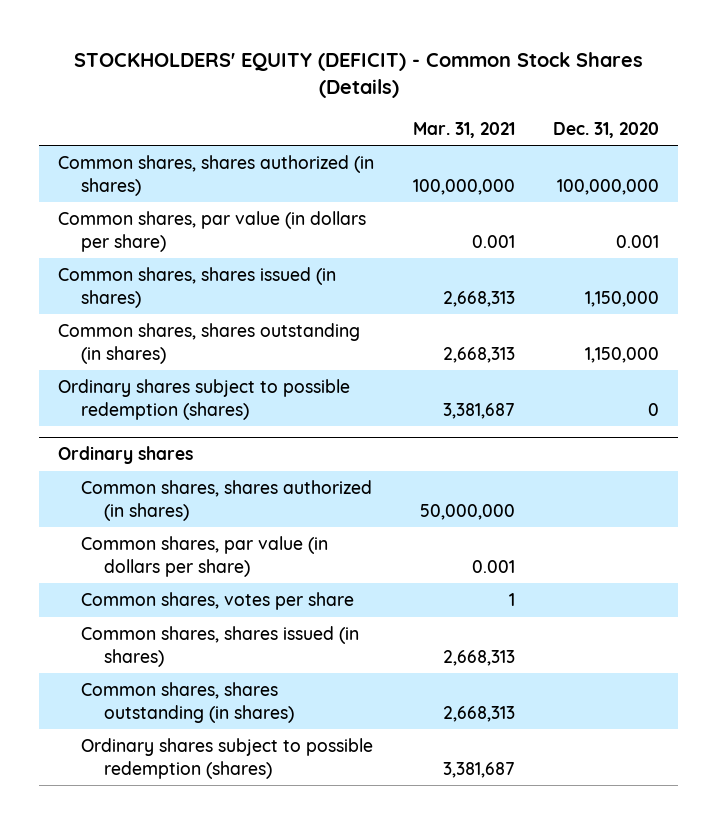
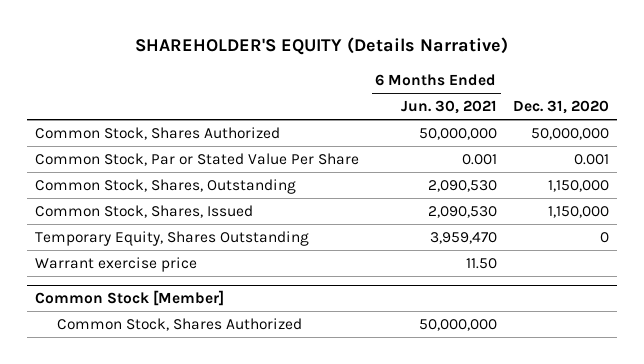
- STOCKHOLDERS' EQUITY (DEFICIT) - Common Stock Shares (Details)
+ SHAREHOLDER'S EQUITY (Details Narrative)
- | Mar. 31, 2021 | Dec. 31, 2020
+ | 6 Months Ended Jun. 30, 2021 | Dec. 31, 2020
- Common shares, shares authorized (in shares) | 100,000,000 | 100,000,000
- Common shares, par value (in dollars per share) | 0.001 | 0.001
- Common shares, shares issued (in shares) | 2,668,313 | 1,150,000
- Common shares, shares outstanding (in shares) | 2,668,313 | 1,150,000
- Ordinary shares subject to possible redemption (shares) | 3,381,687 | 0
- Ordinary shares
- Common shares, shares authorized (in shares) | 50,000,000 |
- Common shares, par value (in dollars per share) | 0.001 |
- Common shares, votes per share | 1 |
- Common shares, shares issued (in shares) | 2,668,313 |
- Common shares, shares outstanding (in shares) | 2,668,313 |
- Ordinary shares subject to possible redemption (shares) | 3,381,687 |
+ Common Stock, Shares Authorized | 50,000,000 | 50,000,000
+ Common Stock, Par or Stated Value Per Share | 0.001 | 0.001
+ Common Stock, Shares, Outstanding | 2,090,530 | 1,150,000
+ Common Stock, Shares, Issued | 2,090,530 | 1,150,000
+ Temporary Equity, Shares Outstanding | 3,959,470 | 0
+ Warrant exercise price | 11.50 |
+ Common Stock [Member]
+ Common Stock, Shares Authorized | 50,000,000 |

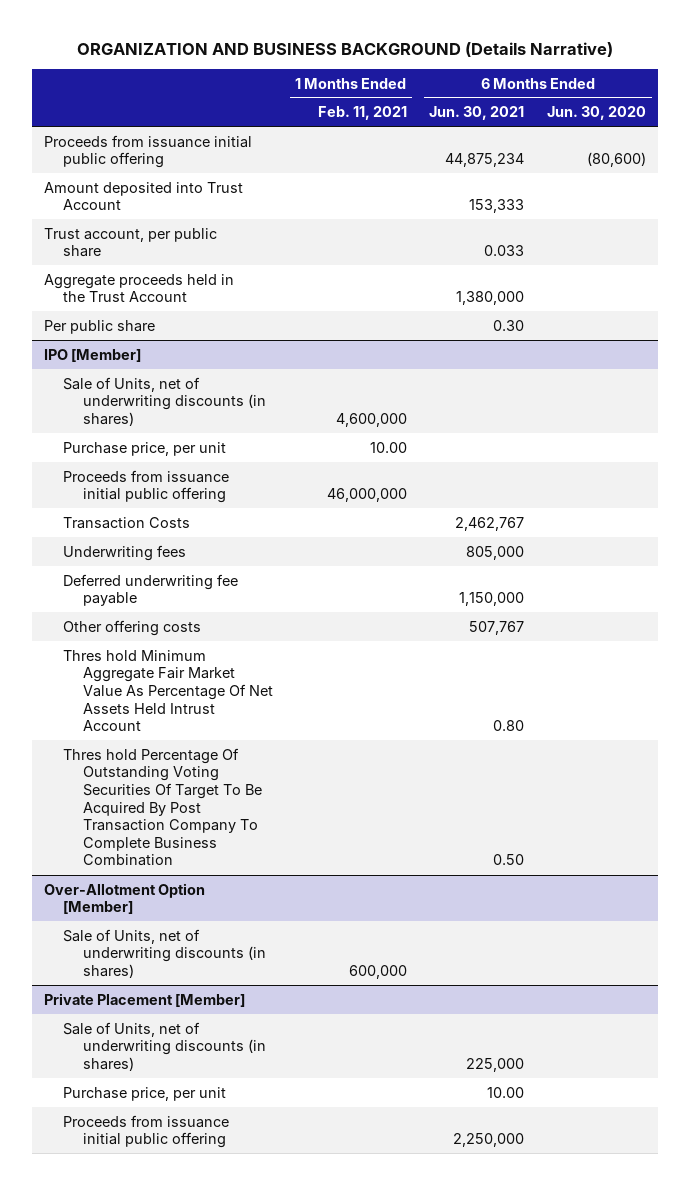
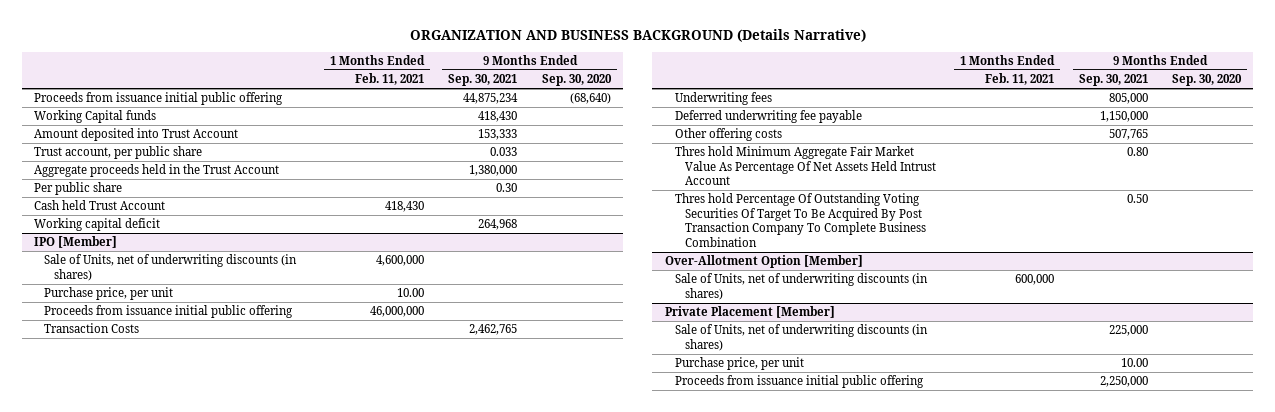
- | 1 Months Ended Feb. 11, 2021 | 6 Months Ended Jun. 30, 2021 | 6 Months Ended Jun. 30, 2020
+ | 1 Months Ended Feb. 11, 2021 | 9 Months Ended Sep. 30, 2021 | 9 Months Ended Sep. 30, 2020
+ Working Capital funds | | 418,430 |
+ Cash held Trust Account | 418,430 | |
+ Working capital deficit | | 264,968 |

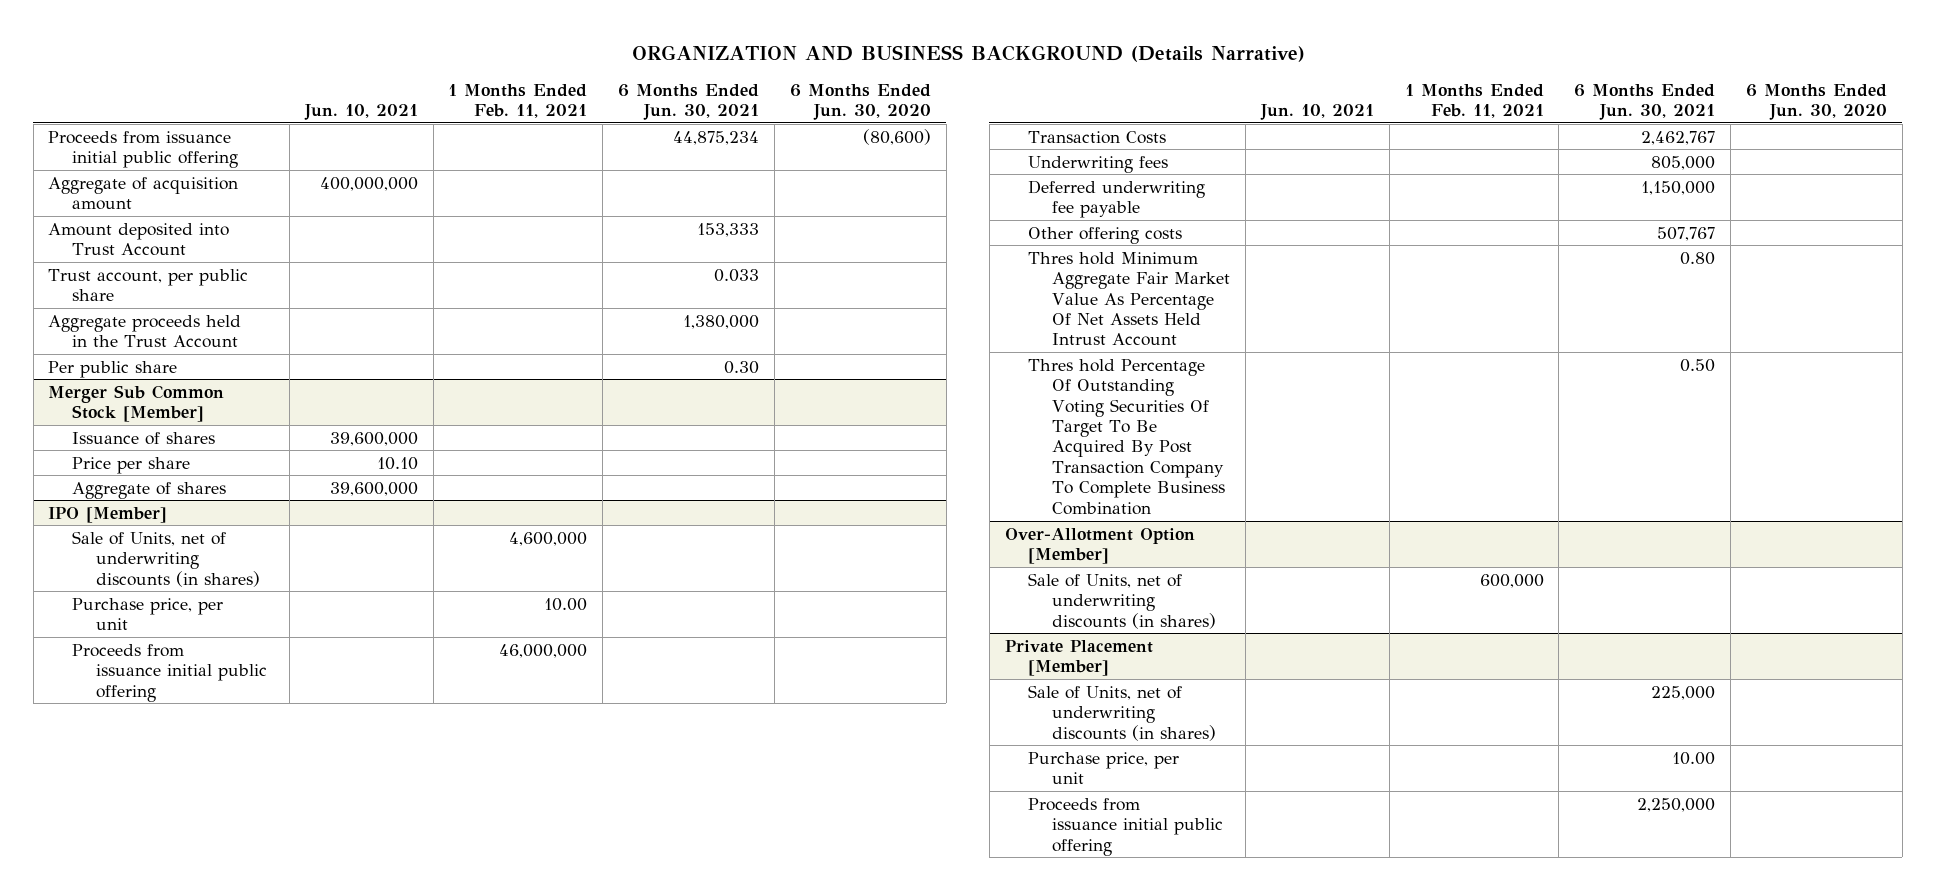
- | 1 Months Ended Feb. 11, 2021 | 9 Months Ended Sep. 30, 2021 | 9 Months Ended Sep. 30, 2020
+ | Jun. 10, 2021 | 1 Months Ended Feb. 11, 2021 | 6 Months Ended Jun. 30, 2021 | 6 Months Ended Jun. 30, 2020
- Working Capital funds | | 418,430 |
+ Aggregate of acquisition amount | 400,000,000 | | |
- Cash held Trust Account | 418,430 | |
- Working capital deficit | | 264,968 |
+ Merger Sub Common Stock [Member]
+ Issuance of shares | 39,600,000 | | |
+ Price per share | 10.10 | | |
+ Aggregate of shares | 39,600,000 | | |

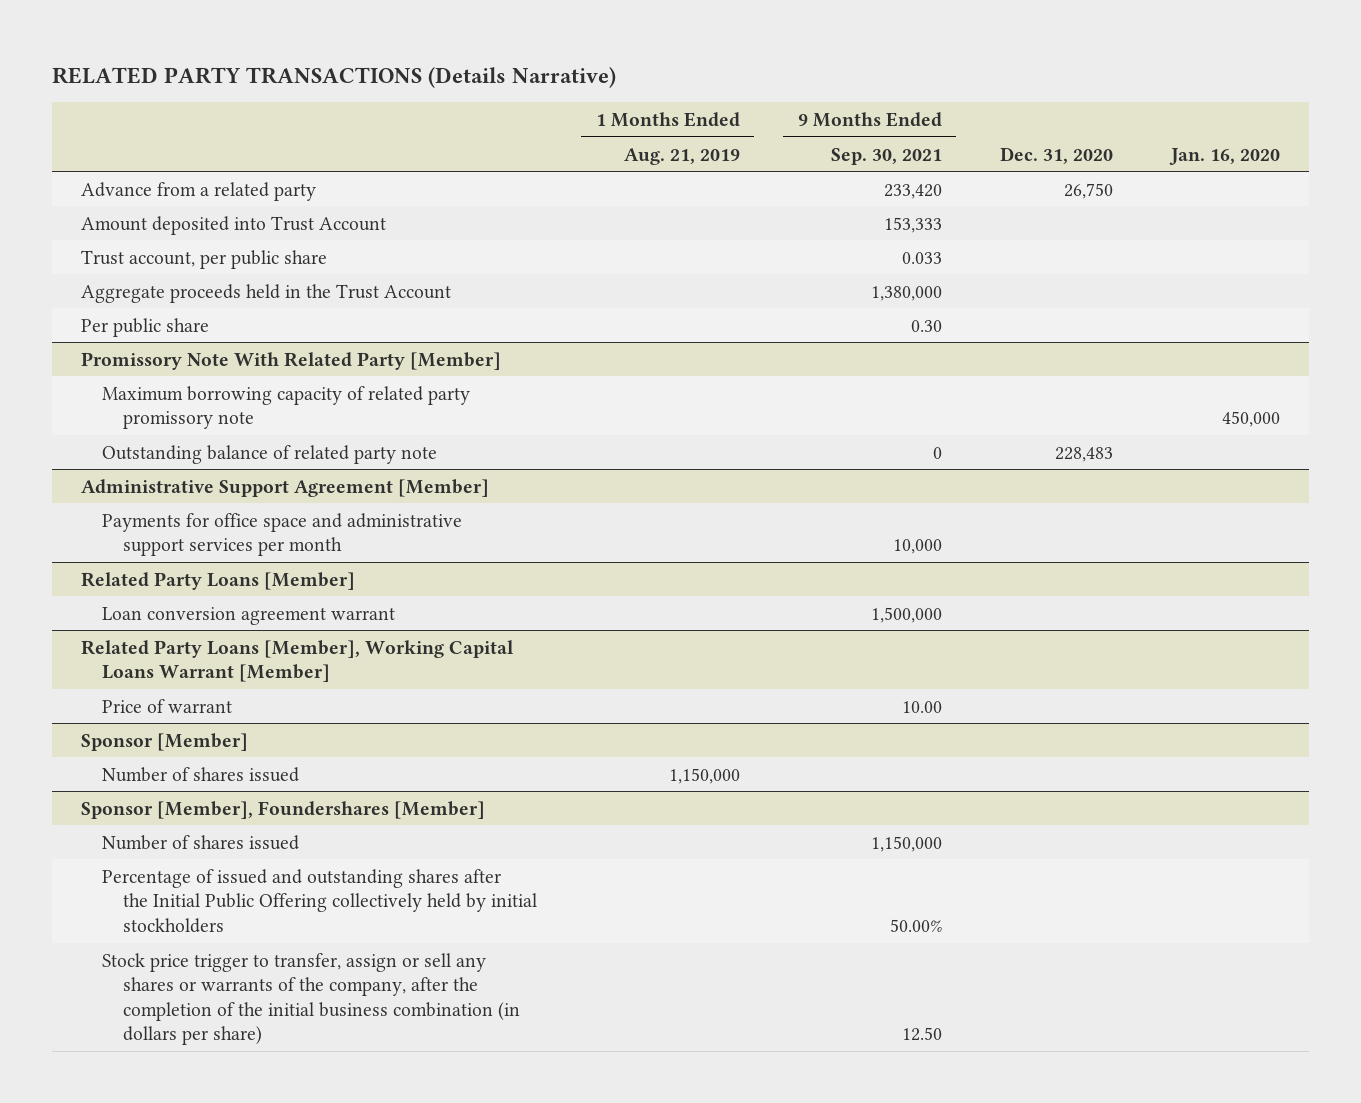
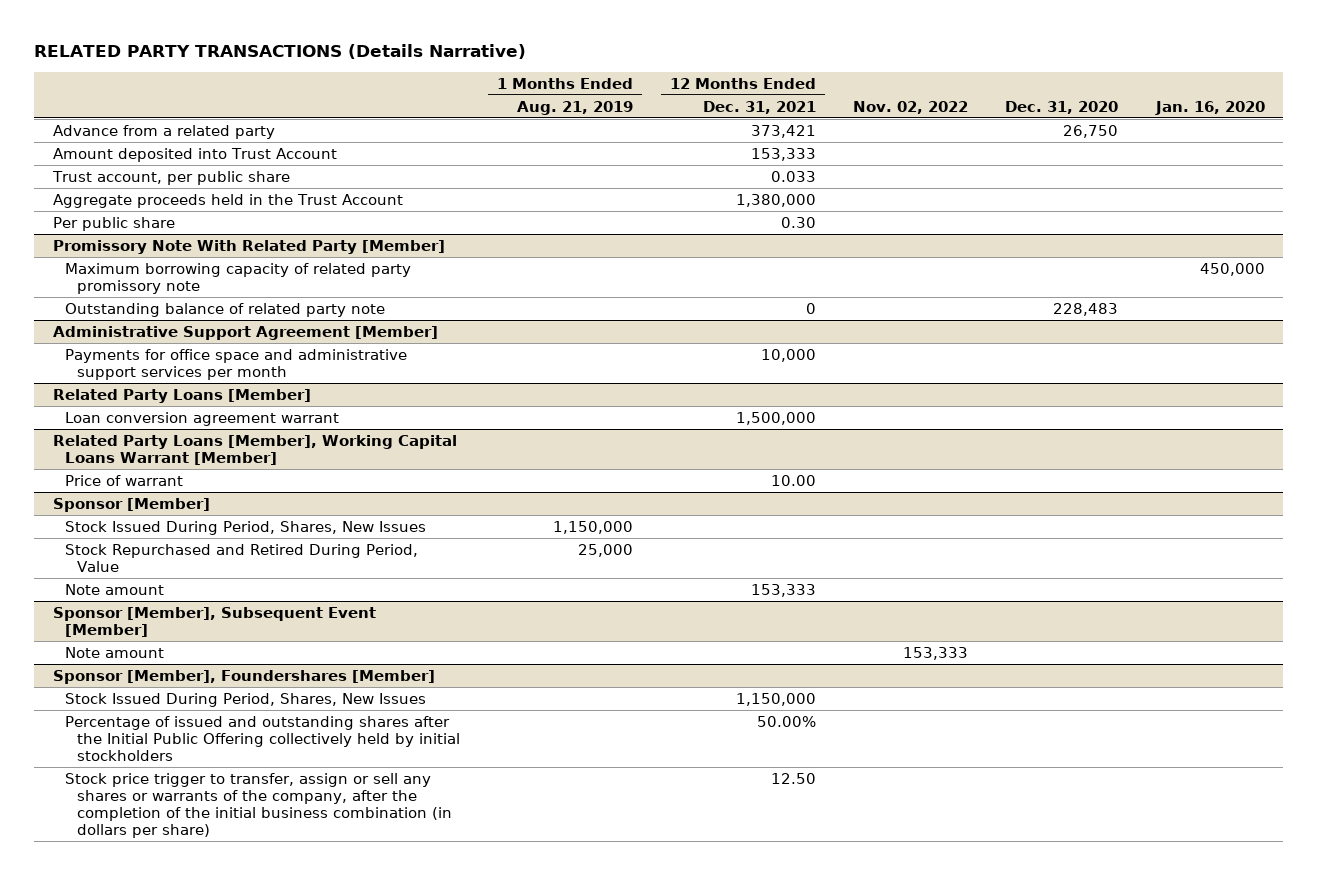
- | 1 Months Ended Aug. 21, 2019 | 9 Months Ended Sep. 30, 2021 | Dec. 31, 2020 | Jan. 16, 2020
+ | 1 Months Ended Aug. 21, 2019 | 12 Months Ended Dec. 31, 2021 | Nov. 02, 2022 | Dec. 31, 2020 | Jan. 16, 2020
@ Sponsor [Member]
- Number of shares issued | 1,150,000 | | |
+ Stock Issued During Period, Shares, New Issues | 1,150,000 | | | |
+ Stock Repurchased and Retired During Period, Value | 25,000 | | | |
+ Note amount | | 153,333 | | |
+ Sponsor [Member], Subsequent Event [Member]
+ Note amount | | | 153,333 | |
@ Sponsor [Member], Foundershares [Member]
- Number of shares issued | | 1,150,000 | |
+ Stock Issued During Period, Shares, New Issues | | 1,150,000 | | |

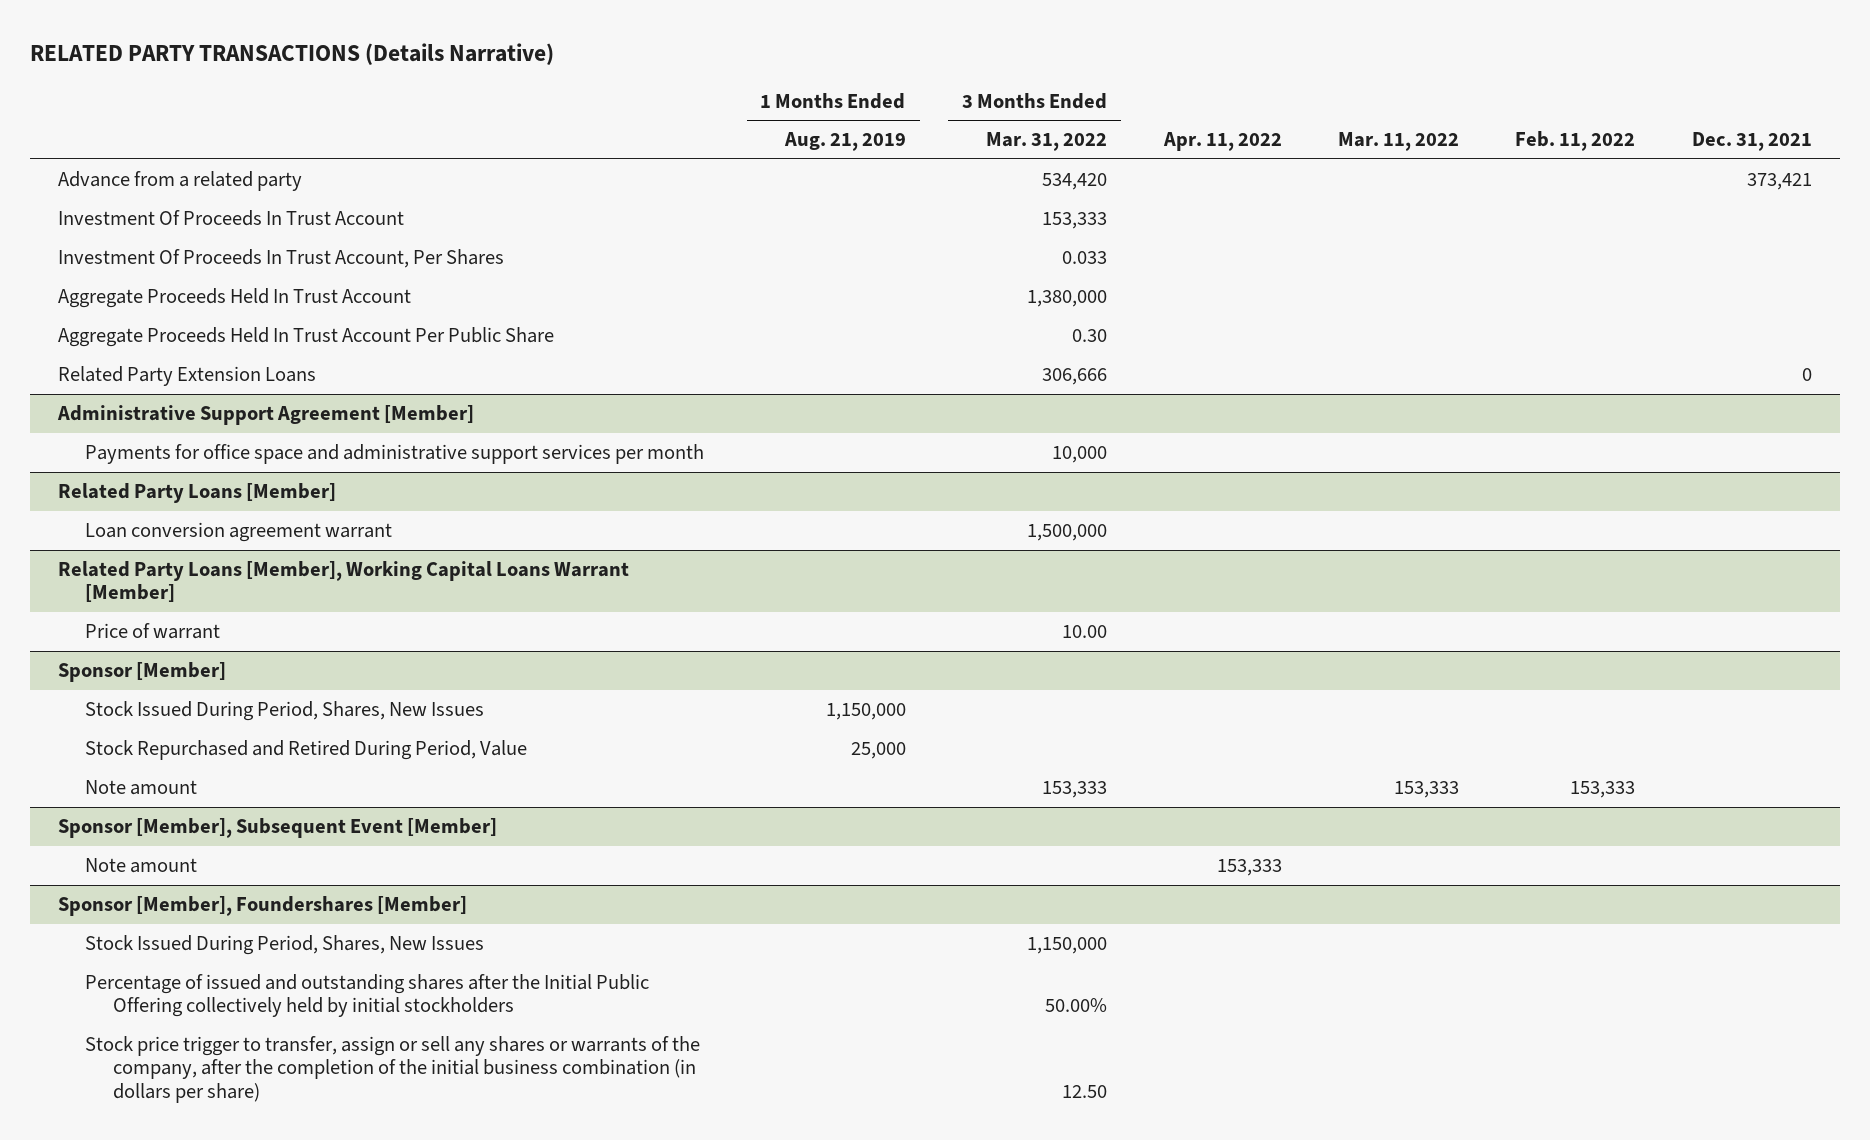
- | 1 Months Ended Aug. 21, 2019 | 12 Months Ended Dec. 31, 2021 | Nov. 02, 2022 | Dec. 31, 2020 | Jan. 16, 2020
+ | 1 Months Ended Aug. 21, 2019 | 3 Months Ended Mar. 31, 2022 | Apr. 11, 2022 | Mar. 11, 2022 | Feb. 11, 2022 | Dec. 31, 2021
- Amount deposited into Trust Account | | 153,333 | | |
- Trust account, per public share | | 0.033 | | |
- Aggregate proceeds held in the Trust Account | | 1,380,000 | | |
- Per public share | | 0.30 | | |
- Promissory Note With Related Party [Member]
- Maximum borrowing capacity of related party promissory note | | | | | 450,000
- Outstanding balance of related party note | | 0 | | 228,483 |
+ Investment Of Proceeds In Trust Account | | 153,333 | | | |
+ Investment Of Proceeds In Trust Account, Per Shares | | 0.033 | | | |
+ Aggregate Proceeds Held In Trust Account | | 1,380,000 | | | |
+ Aggregate Proceeds Held In Trust Account Per Public Share | | 0.30 | | | |
+ Related Party Extension Loans | | 306,666 | | | | 0

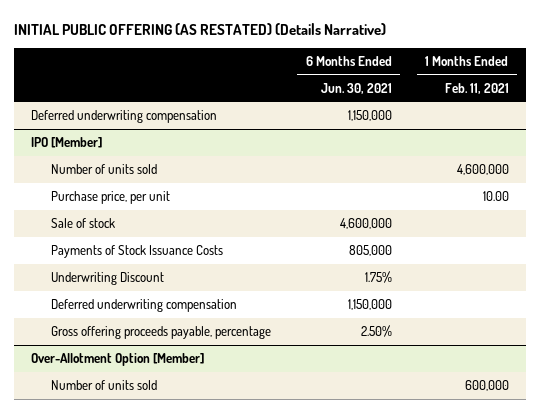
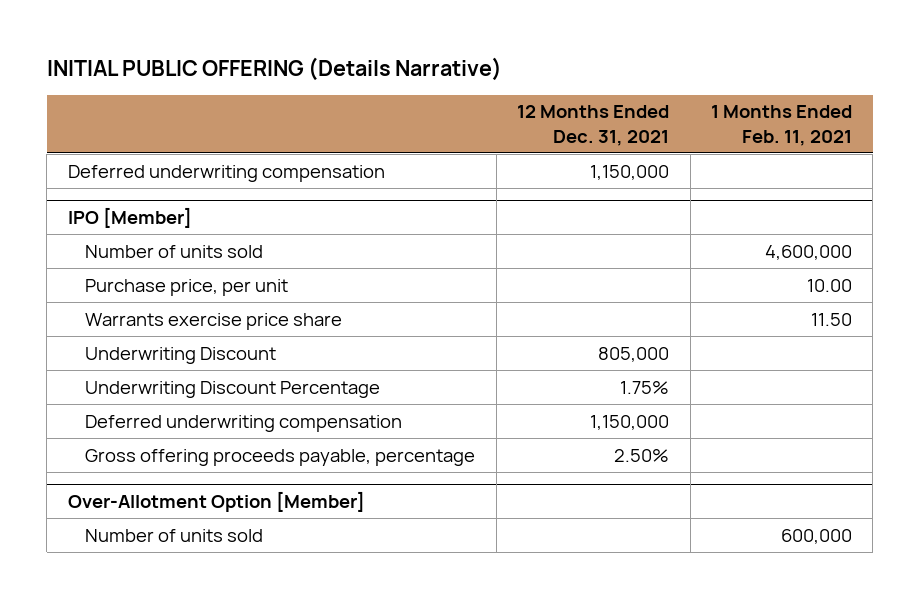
- INITIAL PUBLIC OFFERING (AS RESTATED) (Details Narrative)
+ INITIAL PUBLIC OFFERING (Details Narrative)
- | 6 Months Ended Jun. 30, 2021 | 1 Months Ended Feb. 11, 2021
+ | 12 Months Ended Dec. 31, 2021 | 1 Months Ended Feb. 11, 2021
@ IPO [Member]
- Sale of stock | 4,600,000 |
- Payments of Stock Issuance Costs | 805,000 |
+ Warrants exercise price share | | 11.50
+ Underwriting Discount Percentage | 1.75% |

